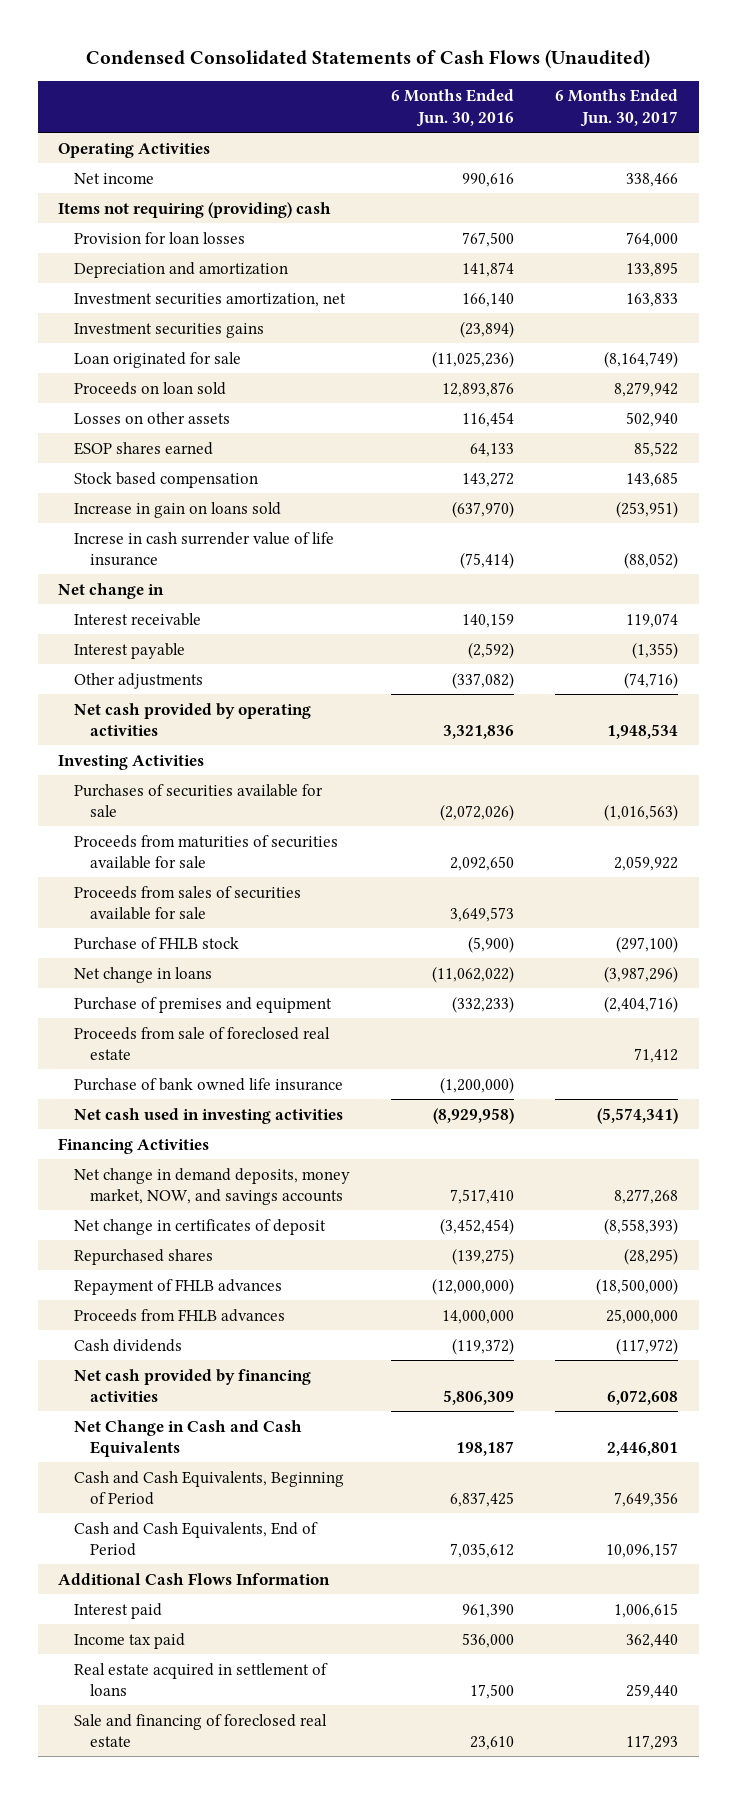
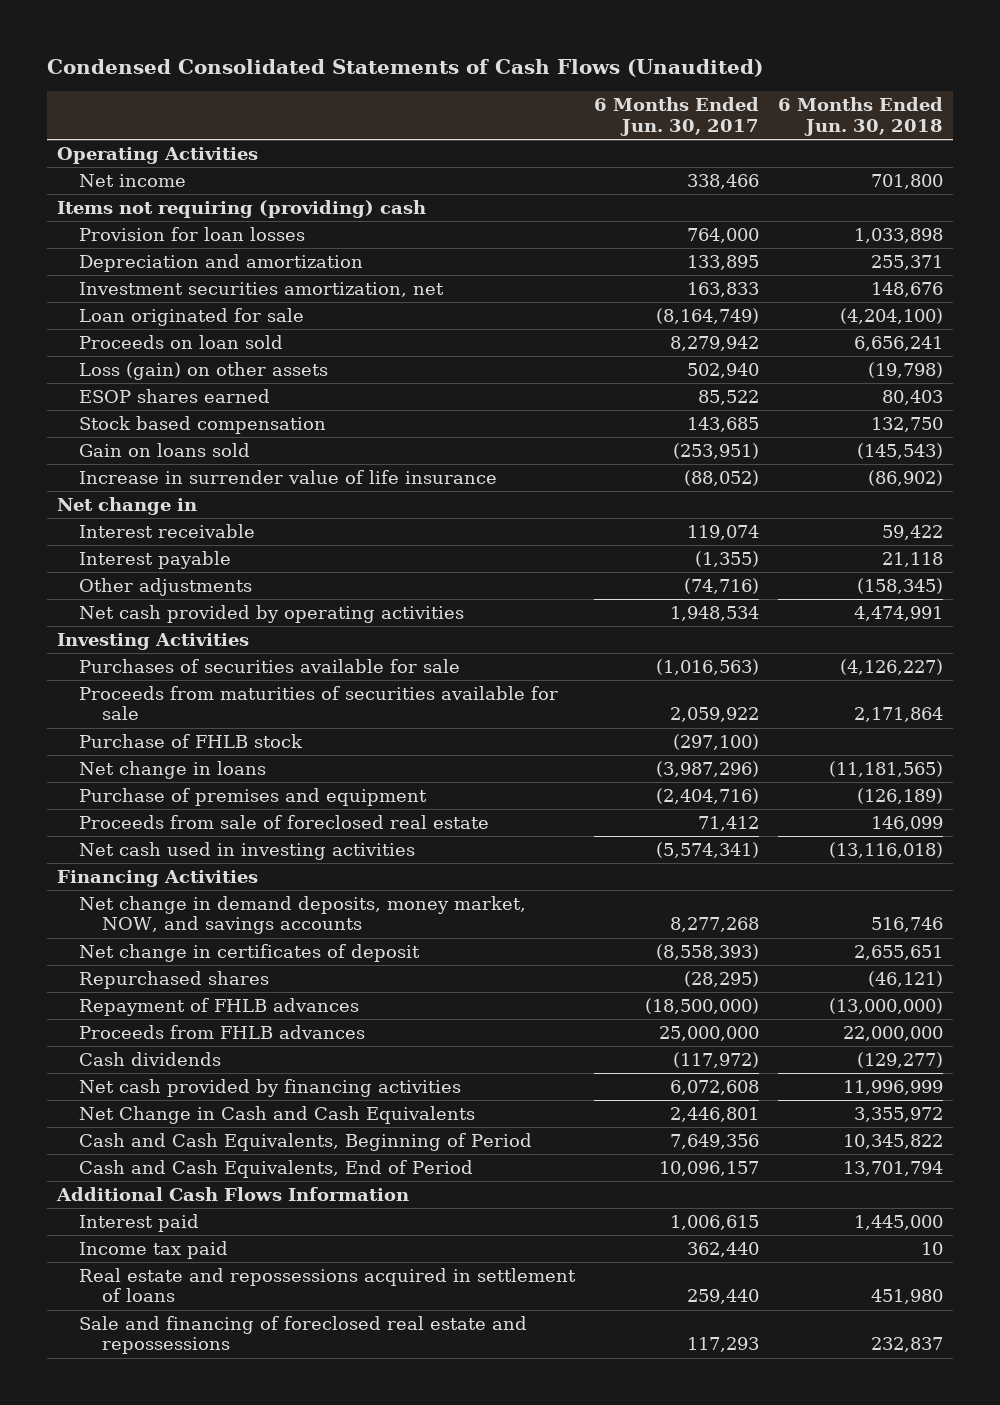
- | 6 Months Ended Jun. 30, 2016 | 6 Months Ended Jun. 30, 2017
+ | 6 Months Ended Jun. 30, 2017 | 6 Months Ended Jun. 30, 2018
- Investment securities gains | (23,894) |
- Losses on other assets | 116,454 | 502,940
+ Loss (gain) on other assets | 502,940 | (19,798)
- Increase in gain on loans sold | (637,970) | (253,951)
- Increse in cash surrender value of life insurance | (75,414) | (88,052)
+ Gain on loans sold | (253,951) | (145,543)
+ Increase in surrender value of life insurance | (88,052) | (86,902)
- Proceeds from sales of securities available for sale | 3,649,573 |
- Purchase of bank owned life insurance | (1,200,000) |
- Real estate acquired in settlement of loans | 17,500 | 259,440
- Sale and financing of foreclosed real estate | 23,610 | 117,293
+ Real estate and repossessions acquired in settlement of loans | 259,440 | 451,980
+ Sale and financing of foreclosed real estate and repossessions | 117,293 | 232,837

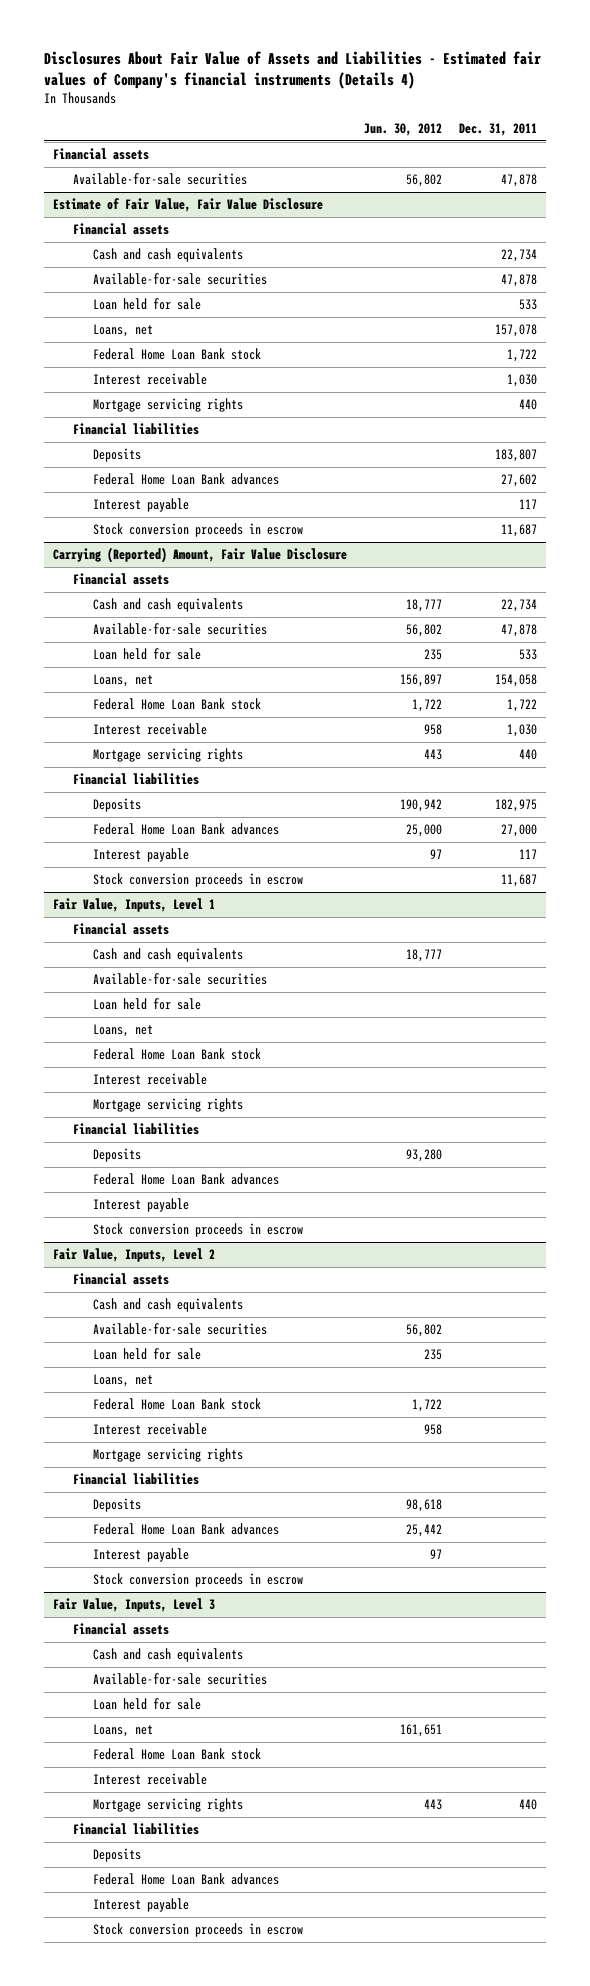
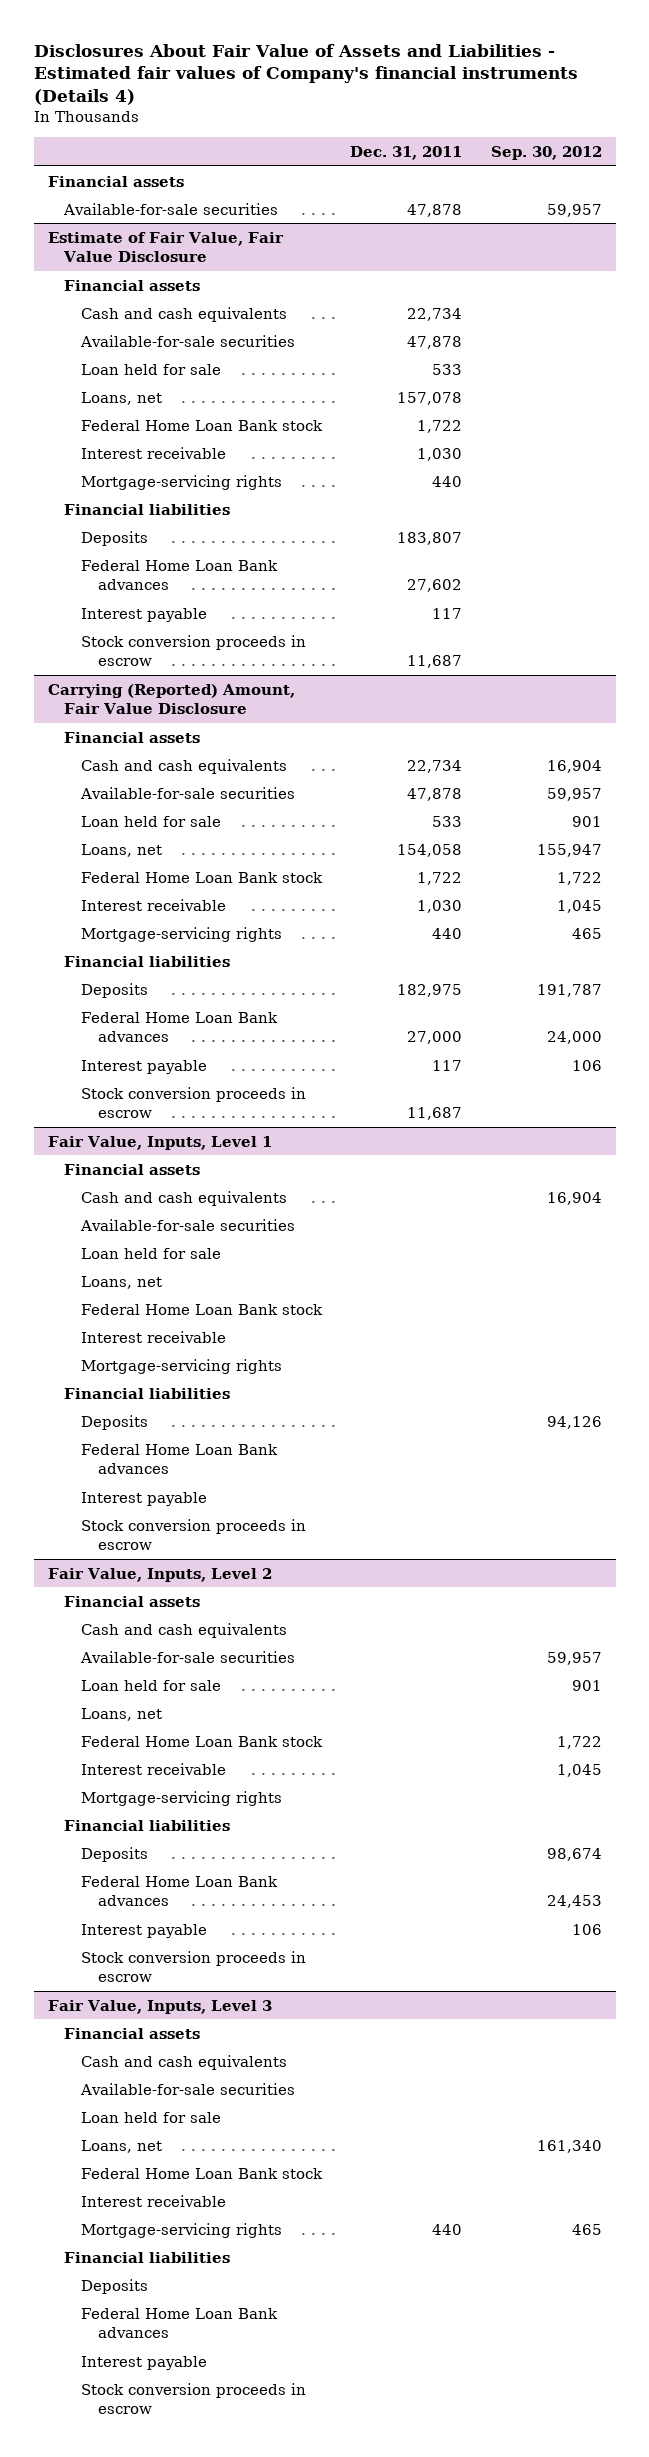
- | Jun. 30, 2012 | Dec. 31, 2011
+ | Dec. 31, 2011 | Sep. 30, 2012
@ Estimate of Fair Value, Fair Value Disclosure
- Mortgage servicing rights | | 440
+ Mortgage-servicing rights | 440 |
@ Carrying (Reported) Amount, Fair Value Disclosure
- Mortgage servicing rights | 443 | 440
+ Mortgage-servicing rights | 440 | 465
@ Fair Value, Inputs, Level 1
- Mortgage servicing rights
+ Mortgage-servicing rights
@ Fair Value, Inputs, Level 2
- Mortgage servicing rights
+ Mortgage-servicing rights
@ Fair Value, Inputs, Level 3
- Mortgage servicing rights | 443 | 440
+ Mortgage-servicing rights | 440 | 465

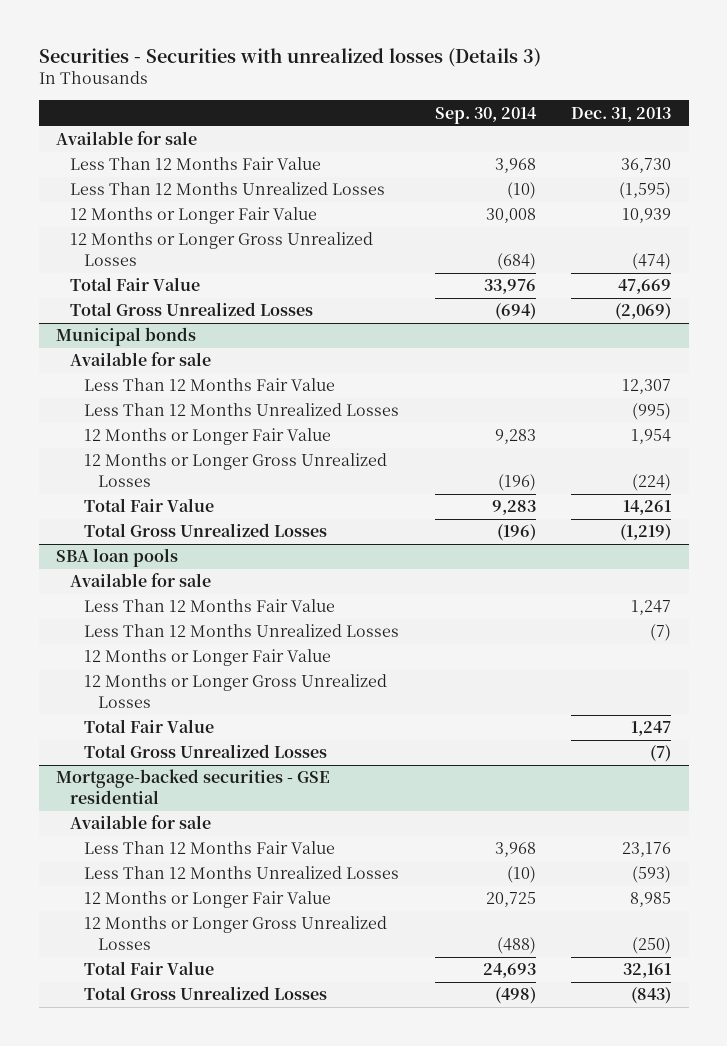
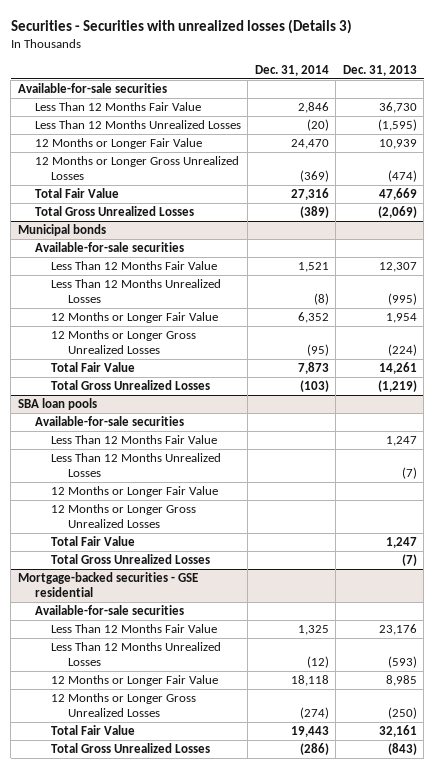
- | Sep. 30, 2014 | Dec. 31, 2013
+ | Dec. 31, 2014 | Dec. 31, 2013
- Available for sale
+ Available-for-sale securities
@ Municipal bonds
- Available for sale
+ Available-for-sale securities
@ SBA loan pools
- Available for sale
+ Available-for-sale securities
@ Mortgage-backed securities - GSE residential
- Available for sale
+ Available-for-sale securities

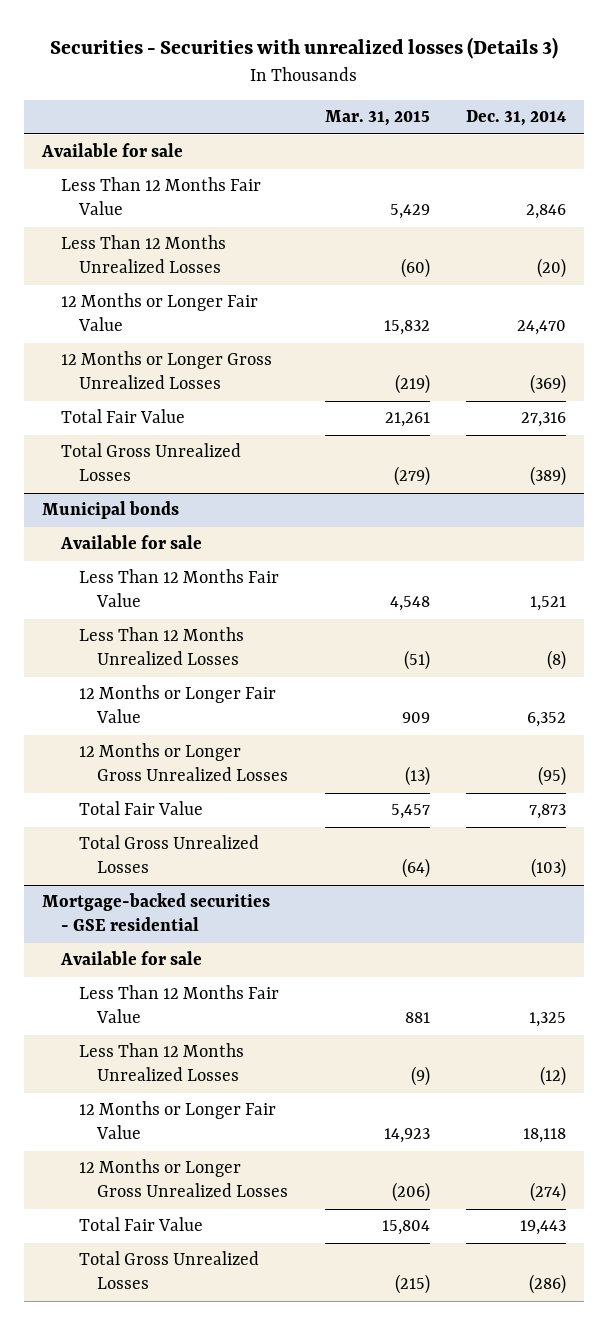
- | Dec. 31, 2014 | Dec. 31, 2013
+ | Mar. 31, 2015 | Dec. 31, 2014
- Available-for-sale securities
+ Available for sale
@ Municipal bonds
- Available-for-sale securities
+ Available for sale
- SBA loan pools
- Available-for-sale securities
- Less Than 12 Months Fair Value | | 1,247
- Less Than 12 Months Unrealized Losses | | (7)
- 12 Months or Longer Fair Value
- 12 Months or Longer Gross Unrealized Losses
- Total Fair Value | | 1,247
- Total Gross Unrealized Losses | | (7)
@ Mortgage-backed securities - GSE residential
- Available-for-sale securities
+ Available for sale

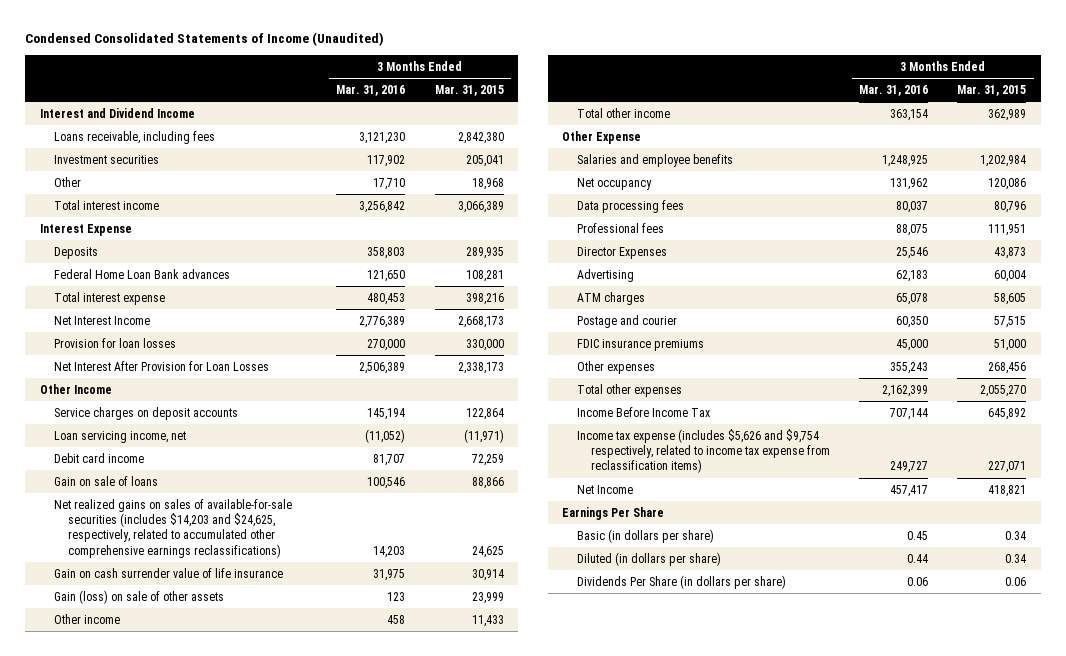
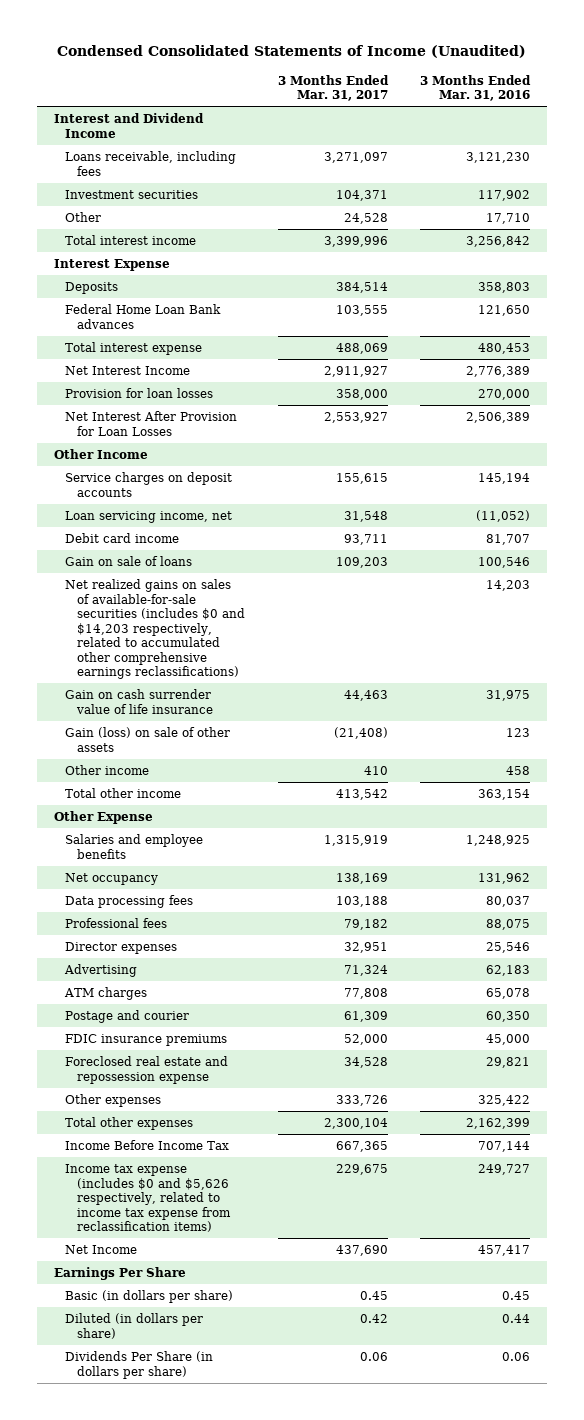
- | 3 Months Ended Mar. 31, 2016 | 3 Months Ended Mar. 31, 2015
+ | 3 Months Ended Mar. 31, 2017 | 3 Months Ended Mar. 31, 2016
- Net realized gains on sales of available-for-sale securities (includes $14,203 and $24,625, respectively, related to accumulated other comprehensive earnings reclassifications) | 14,203 | 24,625
+ Net realized gains on sales of available-for-sale securities (includes $0 and $14,203 respectively, related to accumulated other comprehensive earnings reclassifications) | | 14,203
- Director Expenses | 25,546 | 43,873
+ Director expenses | 32,951 | 25,546
- Other expenses | 355,243 | 268,456
+ Foreclosed real estate and repossession expense | 34,528 | 29,821
+ Other expenses | 333,726 | 325,422
- Income tax expense (includes $5,626 and $9,754 respectively, related to income tax expense from reclassification items) | 249,727 | 227,071
+ Income tax expense (includes $0 and $5,626 respectively, related to income tax expense from reclassification items) | 229,675 | 249,727

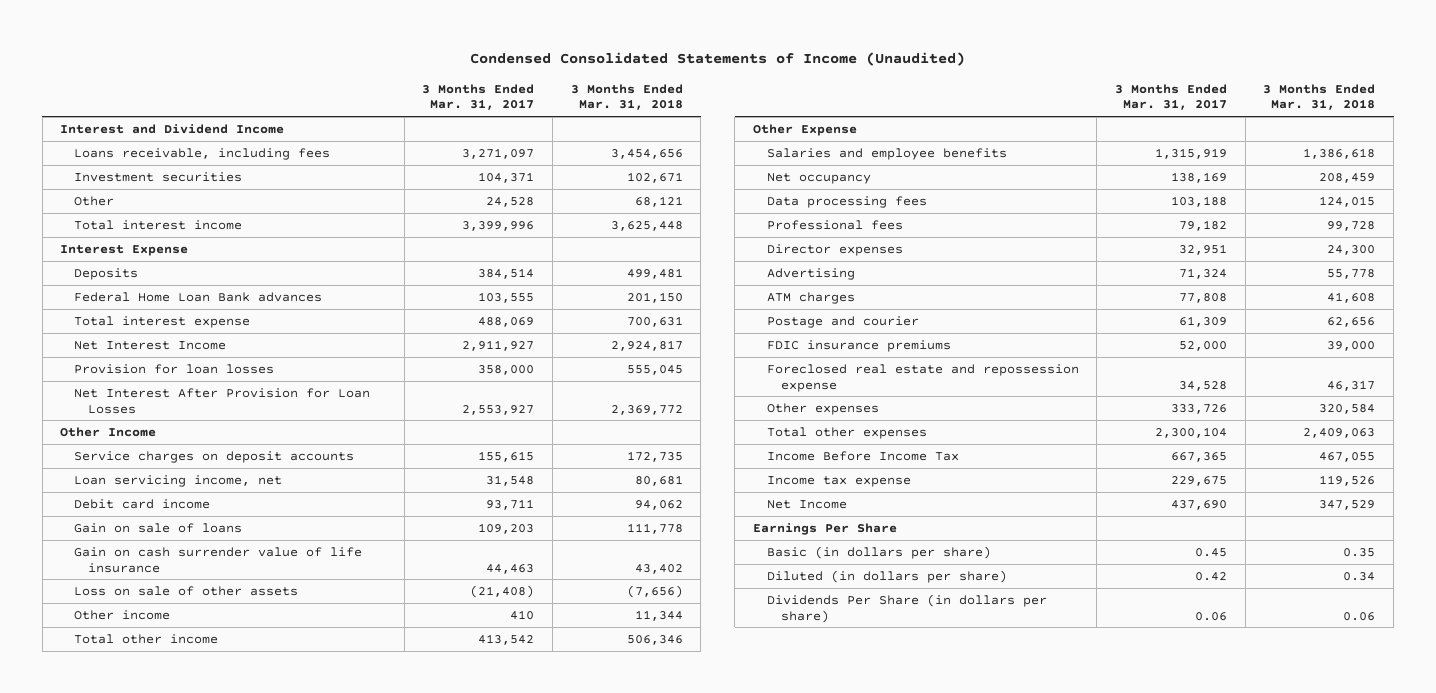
- | 3 Months Ended Mar. 31, 2017 | 3 Months Ended Mar. 31, 2016
+ | 3 Months Ended Mar. 31, 2017 | 3 Months Ended Mar. 31, 2018
- Net realized gains on sales of available-for-sale securities (includes $0 and $14,203 respectively, related to accumulated other comprehensive earnings reclassifications) | | 14,203
- Gain (loss) on sale of other assets | (21,408) | 123
+ Loss on sale of other assets | (21,408) | (7,656)
- Income tax expense (includes $0 and $5,626 respectively, related to income tax expense from reclassification items) | 229,675 | 249,727
+ Income tax expense | 229,675 | 119,526

